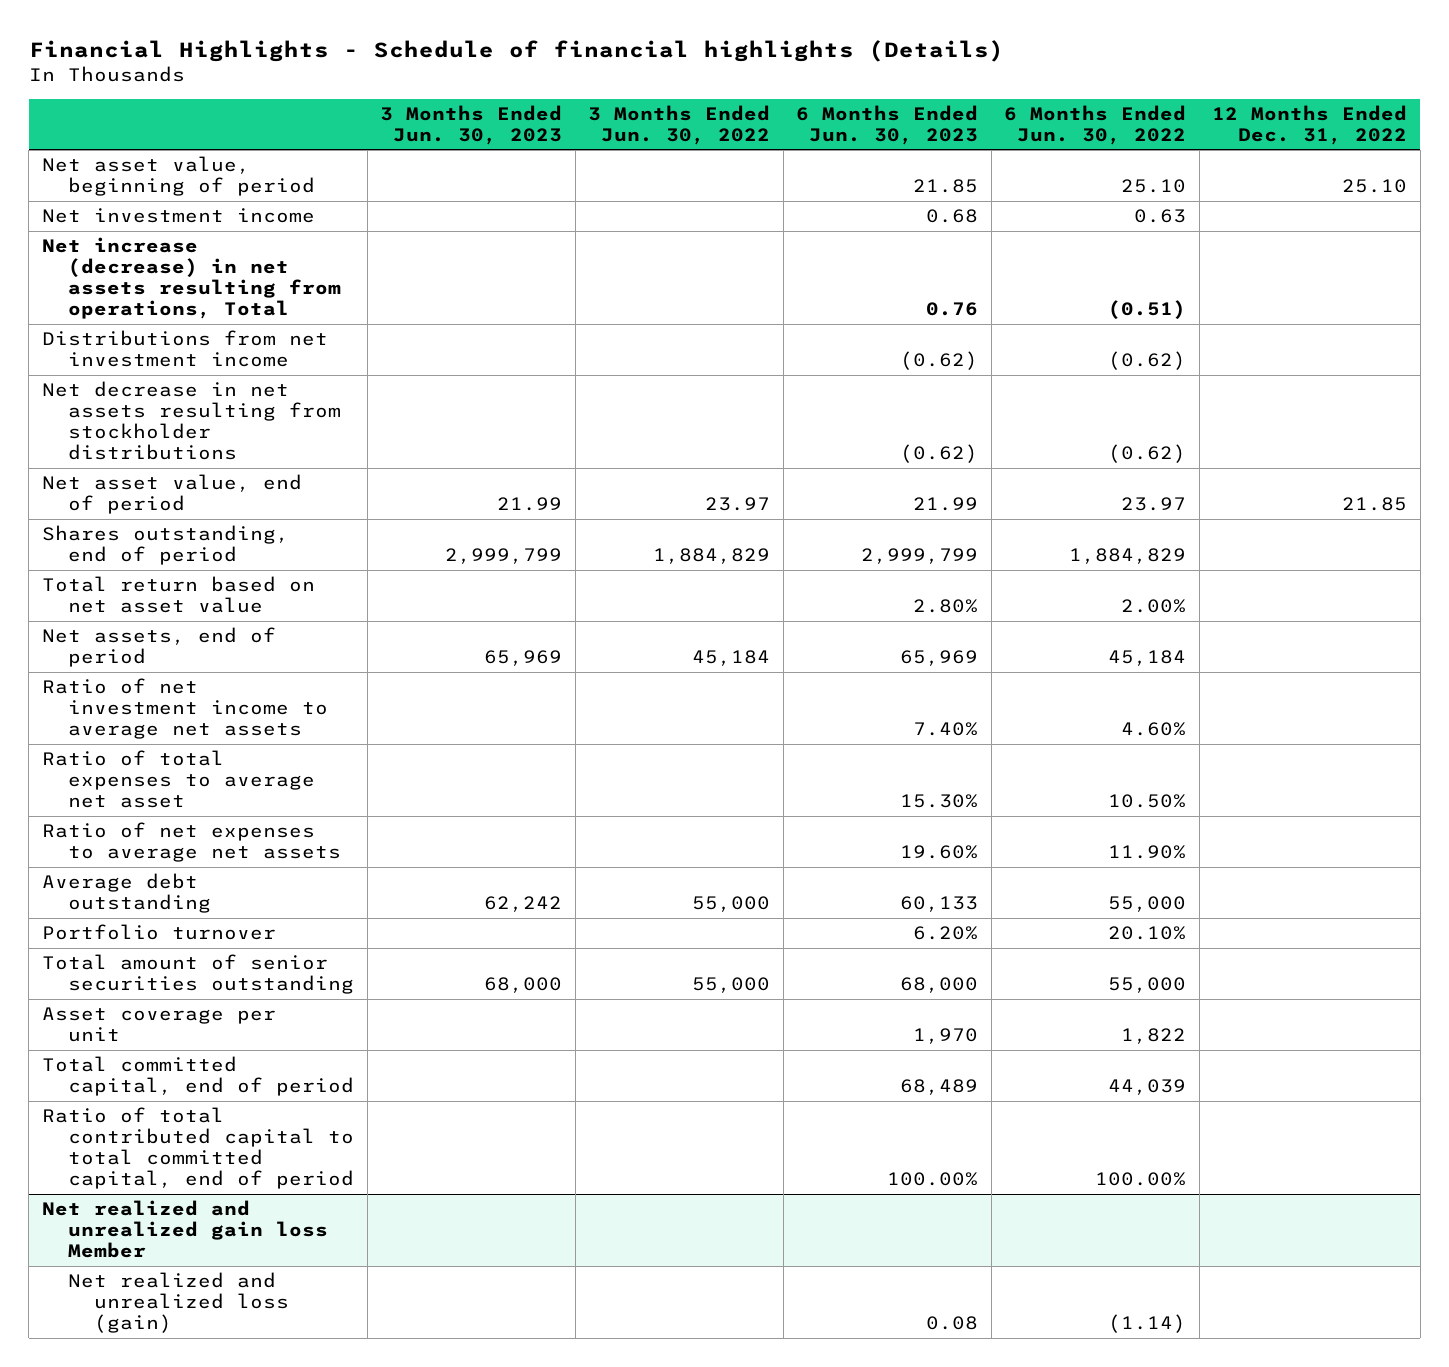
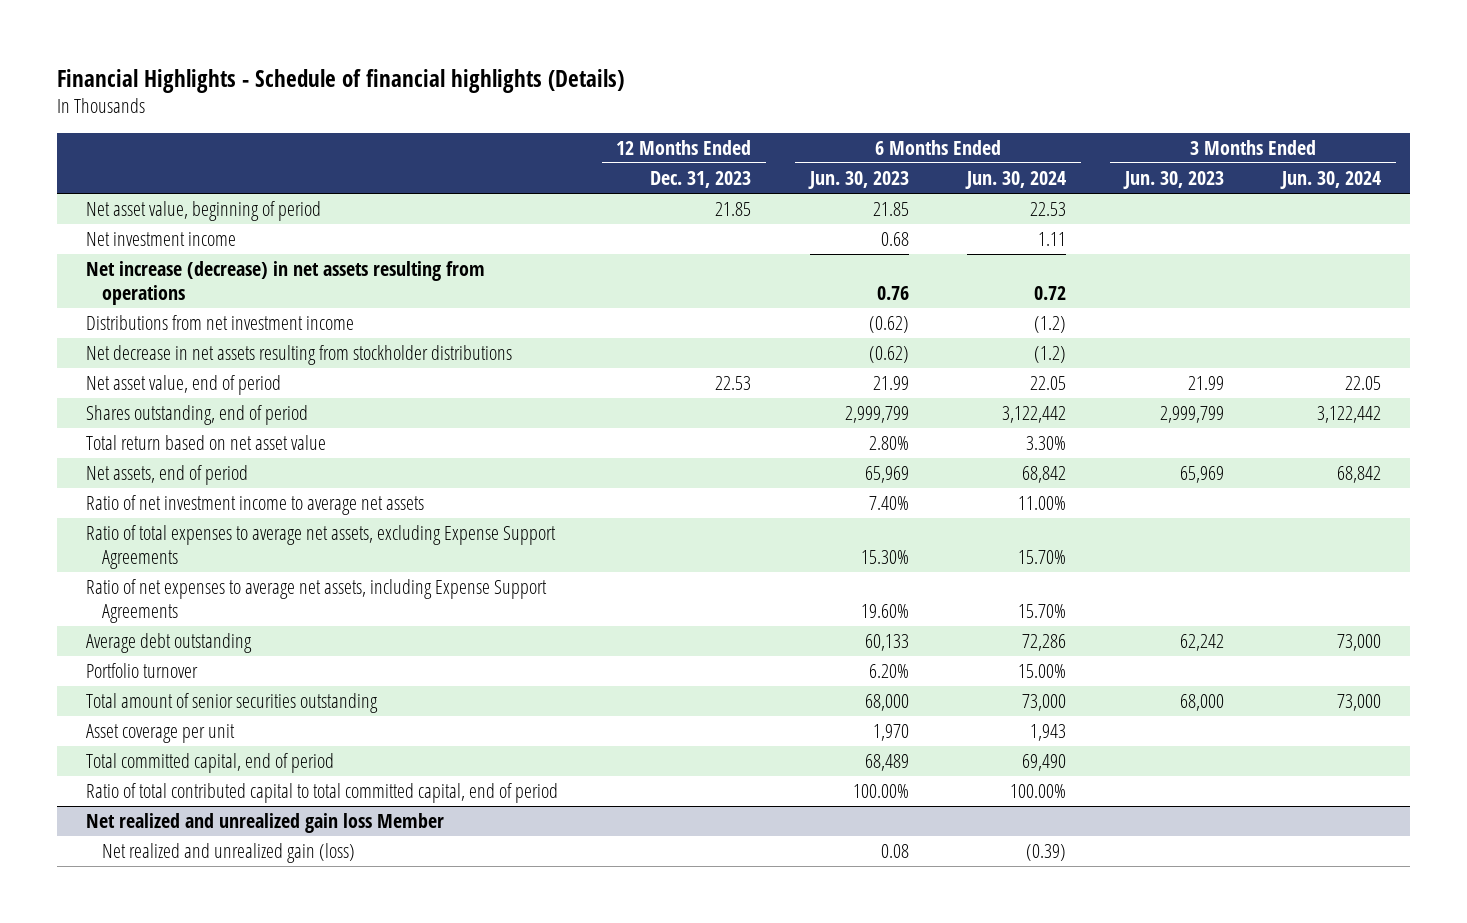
- | 3 Months Ended Jun. 30, 2023 | 3 Months Ended Jun. 30, 2022 | 6 Months Ended Jun. 30, 2023 | 6 Months Ended Jun. 30, 2022 | 12 Months Ended Dec. 31, 2022
+ | 12 Months Ended Dec. 31, 2023 | 6 Months Ended Jun. 30, 2023 | 6 Months Ended Jun. 30, 2024 | 3 Months Ended Jun. 30, 2023 | 3 Months Ended Jun. 30, 2024
- Net increase (decrease) in net assets resulting from operations, Total | | | 0.76 | (0.51) |
+ Net increase (decrease) in net assets resulting from operations | | 0.76 | 0.72 | |
- Ratio of total expenses to average net asset | | | 15.30% | 10.50% |
- Ratio of net expenses to average net assets | | | 19.60% | 11.90% |
+ Ratio of total expenses to average net assets, excluding Expense Support Agreements | | 15.30% | 15.70% | |
+ Ratio of net expenses to average net assets, including Expense Support Agreements | | 19.60% | 15.70% | |
@ Net realized and unrealized gain loss Member
- Net realized and unrealized loss (gain) | | | 0.08 | (1.14) |
+ Net realized and unrealized gain (loss) | | 0.08 | (0.39) | |

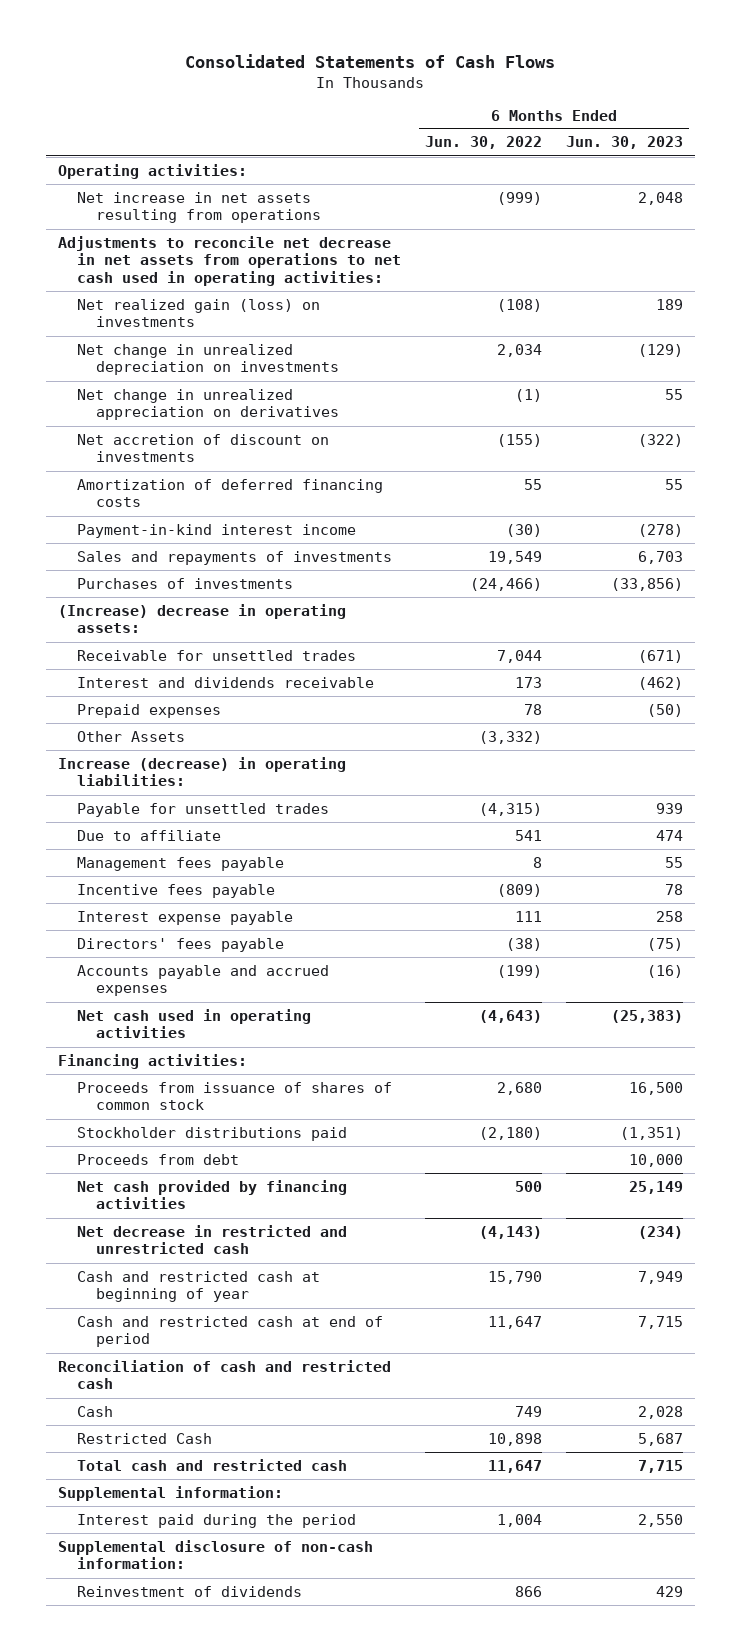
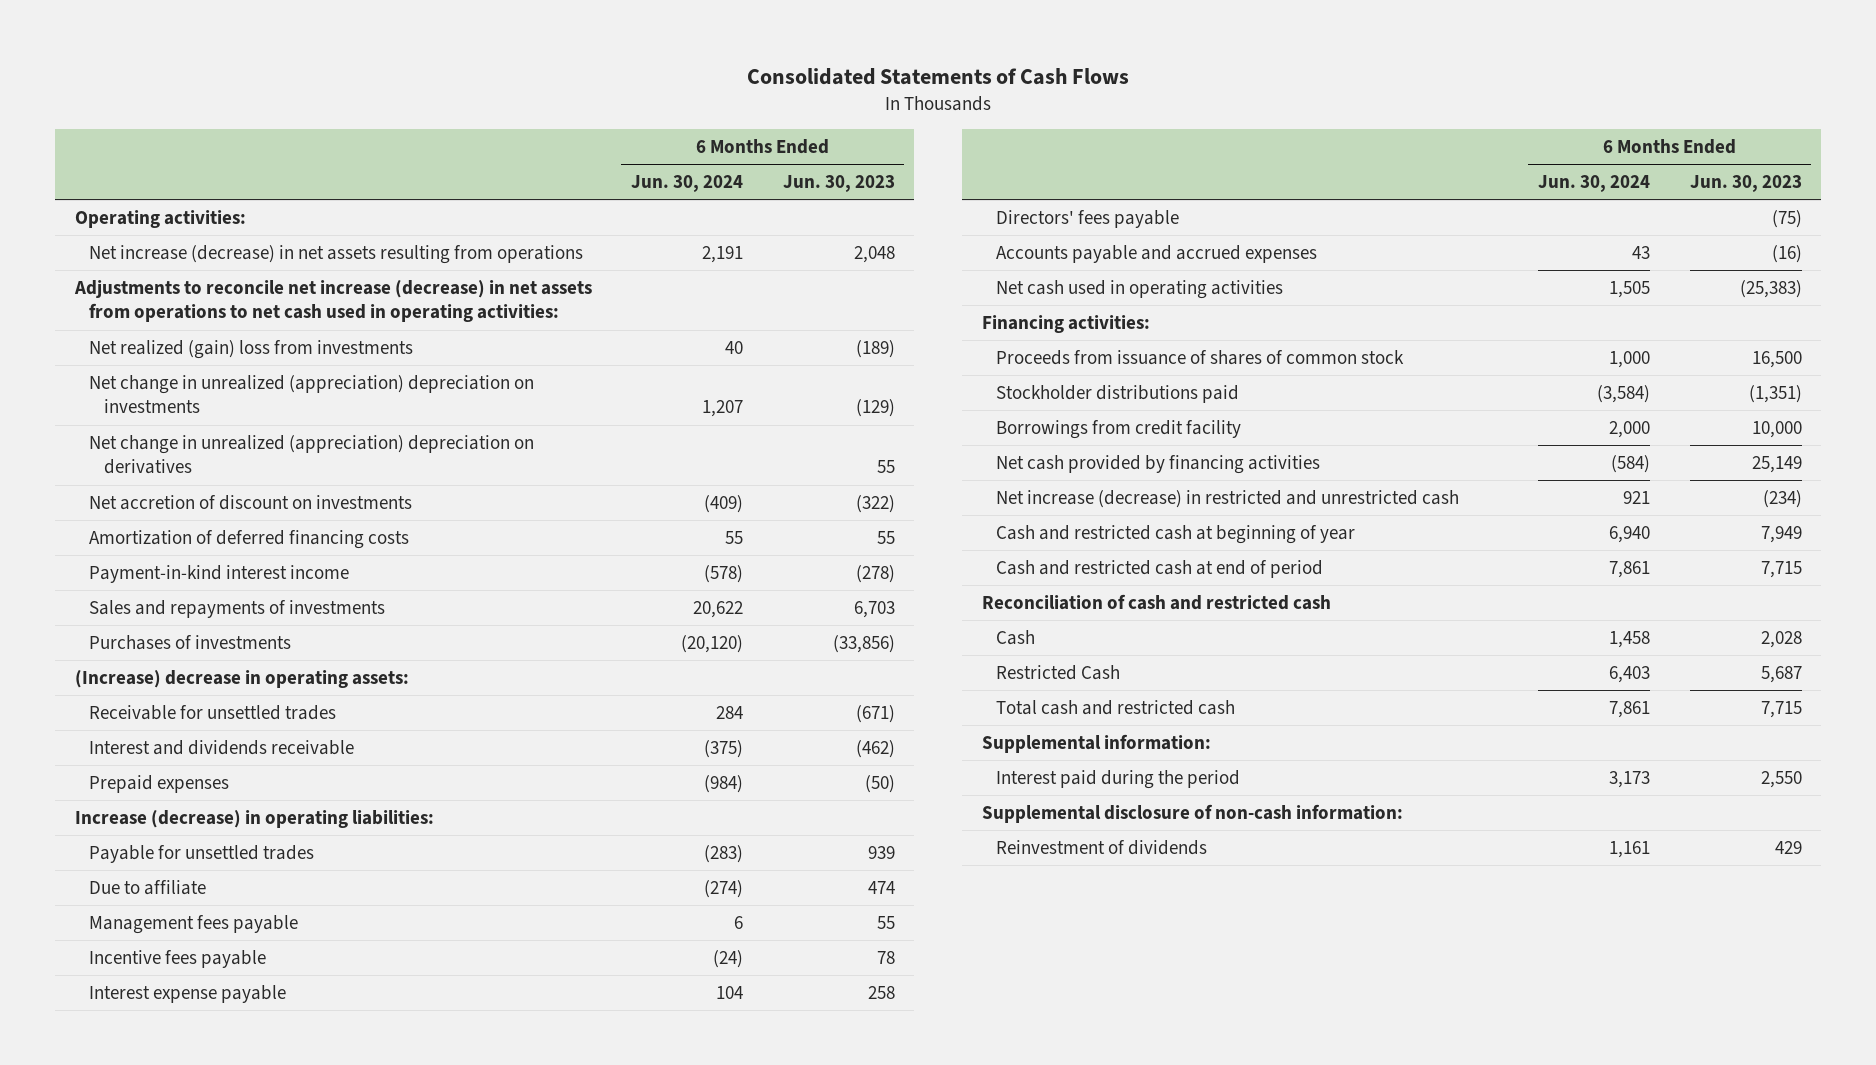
- | 6 Months Ended Jun. 30, 2022 | 6 Months Ended Jun. 30, 2023
+ | 6 Months Ended Jun. 30, 2024 | 6 Months Ended Jun. 30, 2023
- Net increase in net assets resulting from operations | (999) | 2,048
- Adjustments to reconcile net decrease in net assets from operations to net cash used in operating activities:
- Net realized gain (loss) on investments | (108) | 189
- Net change in unrealized depreciation on investments | 2,034 | (129)
- Net change in unrealized appreciation on derivatives | (1) | 55
+ Net increase (decrease) in net assets resulting from operations | 2,191 | 2,048
+ Adjustments to reconcile net increase (decrease) in net assets from operations to net cash used in operating activities:
+ Net realized (gain) loss from investments | 40 | (189)
+ Net change in unrealized (appreciation) depreciation on investments | 1,207 | (129)
+ Net change in unrealized (appreciation) depreciation on derivatives | | 55
- Other Assets | (3,332) |
- Proceeds from debt | | 10,000
+ Borrowings from credit facility | 2,000 | 10,000
- Net decrease in restricted and unrestricted cash | (4,143) | (234)
+ Net increase (decrease) in restricted and unrestricted cash | 921 | (234)

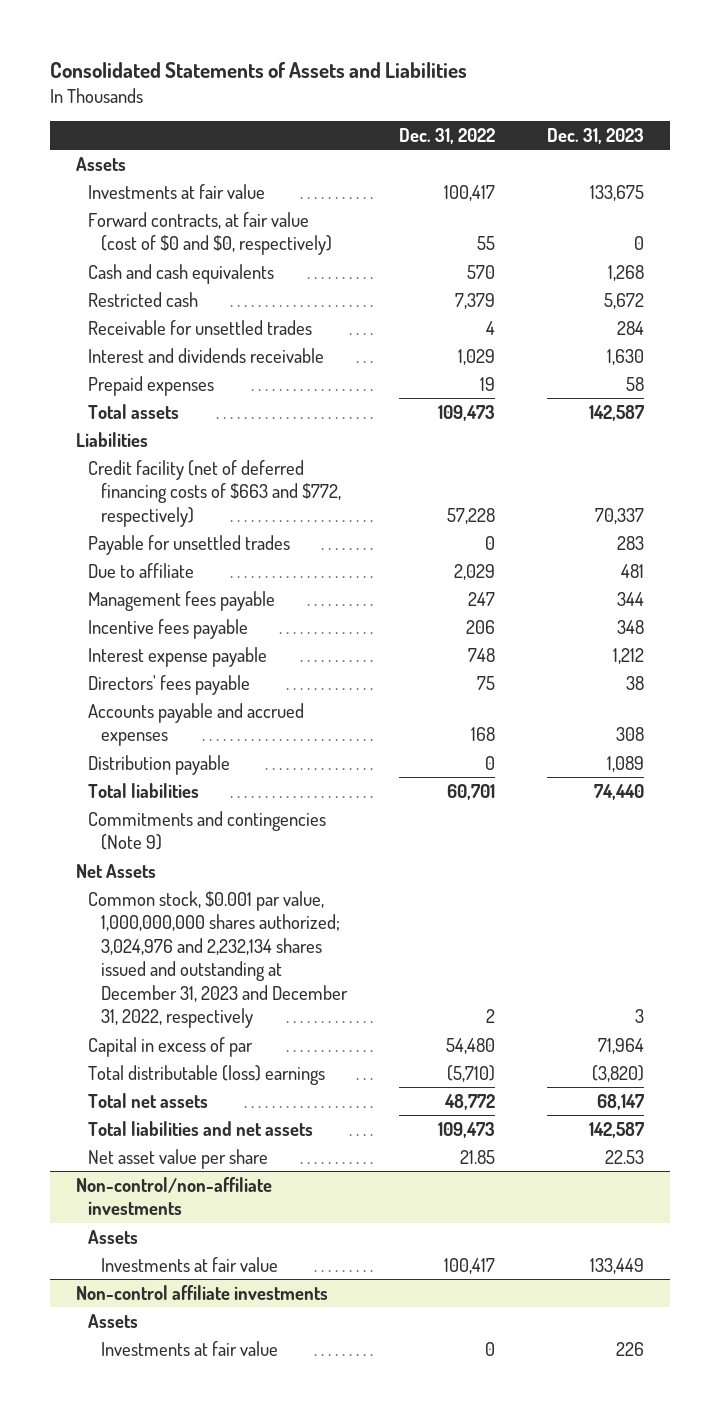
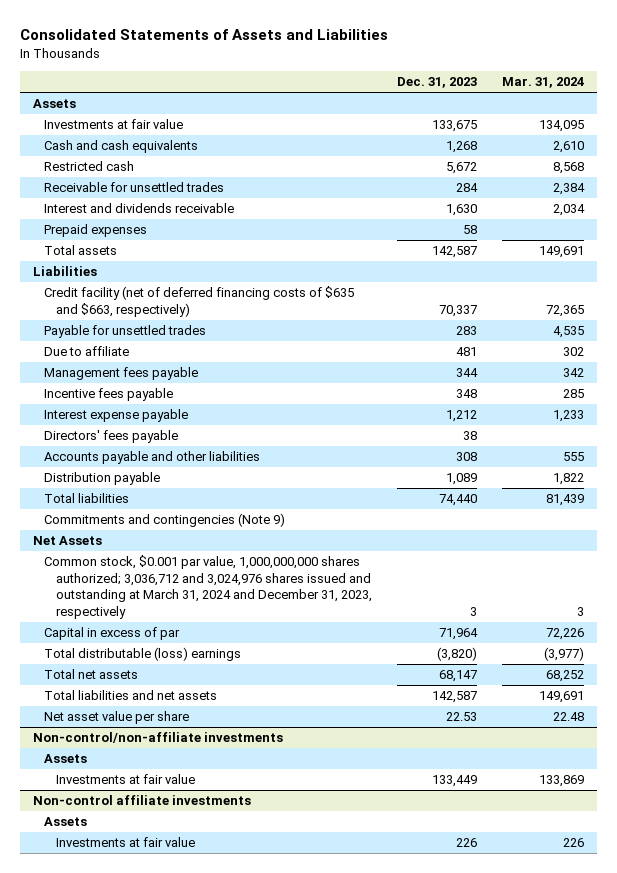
- | Dec. 31, 2022 | Dec. 31, 2023
+ | Dec. 31, 2023 | Mar. 31, 2024
- Forward contracts, at fair value (cost of $0 and $0, respectively) | 55 | 0
- Credit facility (net of deferred financing costs of $663 and $772, respectively) | 57,228 | 70,337
+ Credit facility (net of deferred financing costs of $635 and $663, respectively) | 70,337 | 72,365
- Accounts payable and accrued expenses | 168 | 308
+ Accounts payable and other liabilities | 308 | 555
- Common stock, $0.001 par value, 1,000,000,000 shares authorized; 3,024,976 and 2,232,134 shares issued and outstanding at December 31, 2023 and December 31, 2022, respectively | 2 | 3
+ Common stock, $0.001 par value, 1,000,000,000 shares authorized; 3,036,712 and 3,024,976 shares issued and outstanding at March 31, 2024 and December 31, 2023, respectively | 3 | 3

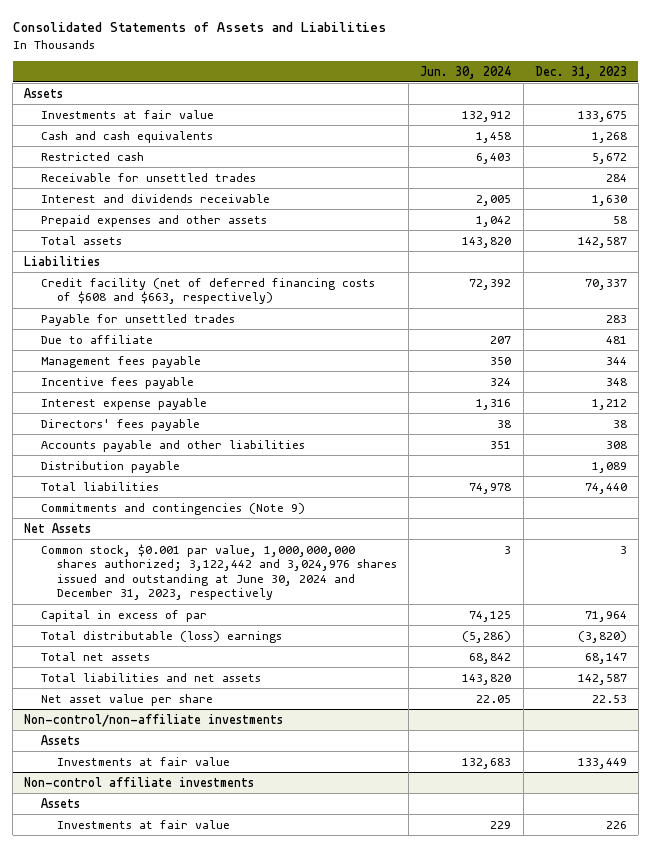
- | Dec. 31, 2023 | Mar. 31, 2024
+ | Jun. 30, 2024 | Dec. 31, 2023
- Prepaid expenses | 58 |
+ Prepaid expenses and other assets | 1,042 | 58
- Credit facility (net of deferred financing costs of $635 and $663, respectively) | 70,337 | 72,365
+ Credit facility (net of deferred financing costs of $608 and $663, respectively) | 72,392 | 70,337
- Common stock, $0.001 par value, 1,000,000,000 shares authorized; 3,036,712 and 3,024,976 shares issued and outstanding at March 31, 2024 and December 31, 2023, respectively | 3 | 3
+ Common stock, $0.001 par value, 1,000,000,000 shares authorized; 3,122,442 and 3,024,976 shares issued and outstanding at June 30, 2024 and December 31, 2023, respectively | 3 | 3

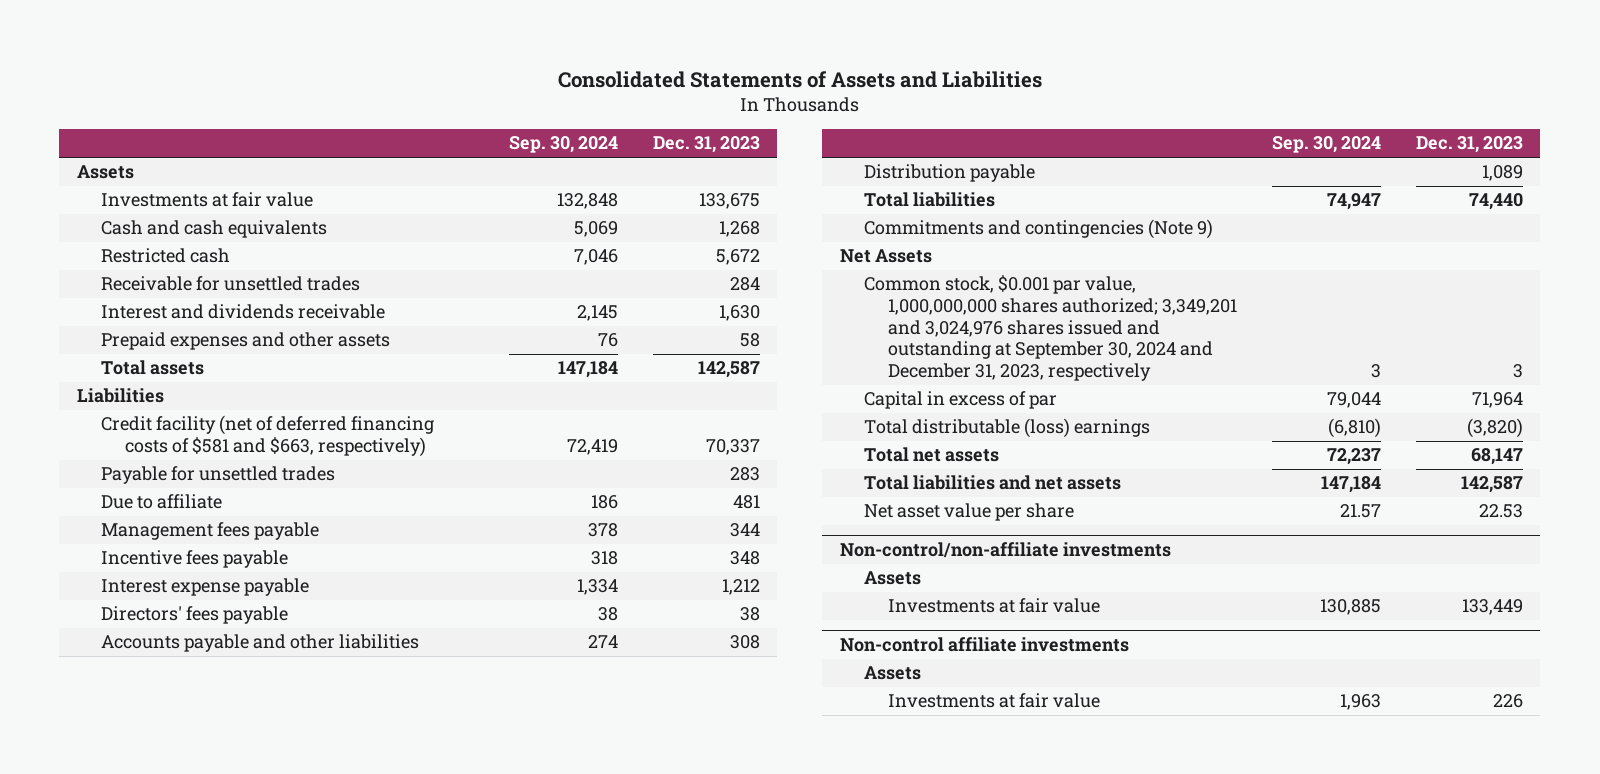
- | Jun. 30, 2024 | Dec. 31, 2023
+ | Sep. 30, 2024 | Dec. 31, 2023
- Credit facility (net of deferred financing costs of $608 and $663, respectively) | 72,392 | 70,337
+ Credit facility (net of deferred financing costs of $581 and $663, respectively) | 72,419 | 70,337
- Common stock, $0.001 par value, 1,000,000,000 shares authorized; 3,122,442 and 3,024,976 shares issued and outstanding at June 30, 2024 and December 31, 2023, respectively | 3 | 3
+ Common stock, $0.001 par value, 1,000,000,000 shares authorized; 3,349,201 and 3,024,976 shares issued and outstanding at September 30, 2024 and December 31, 2023, respectively | 3 | 3

